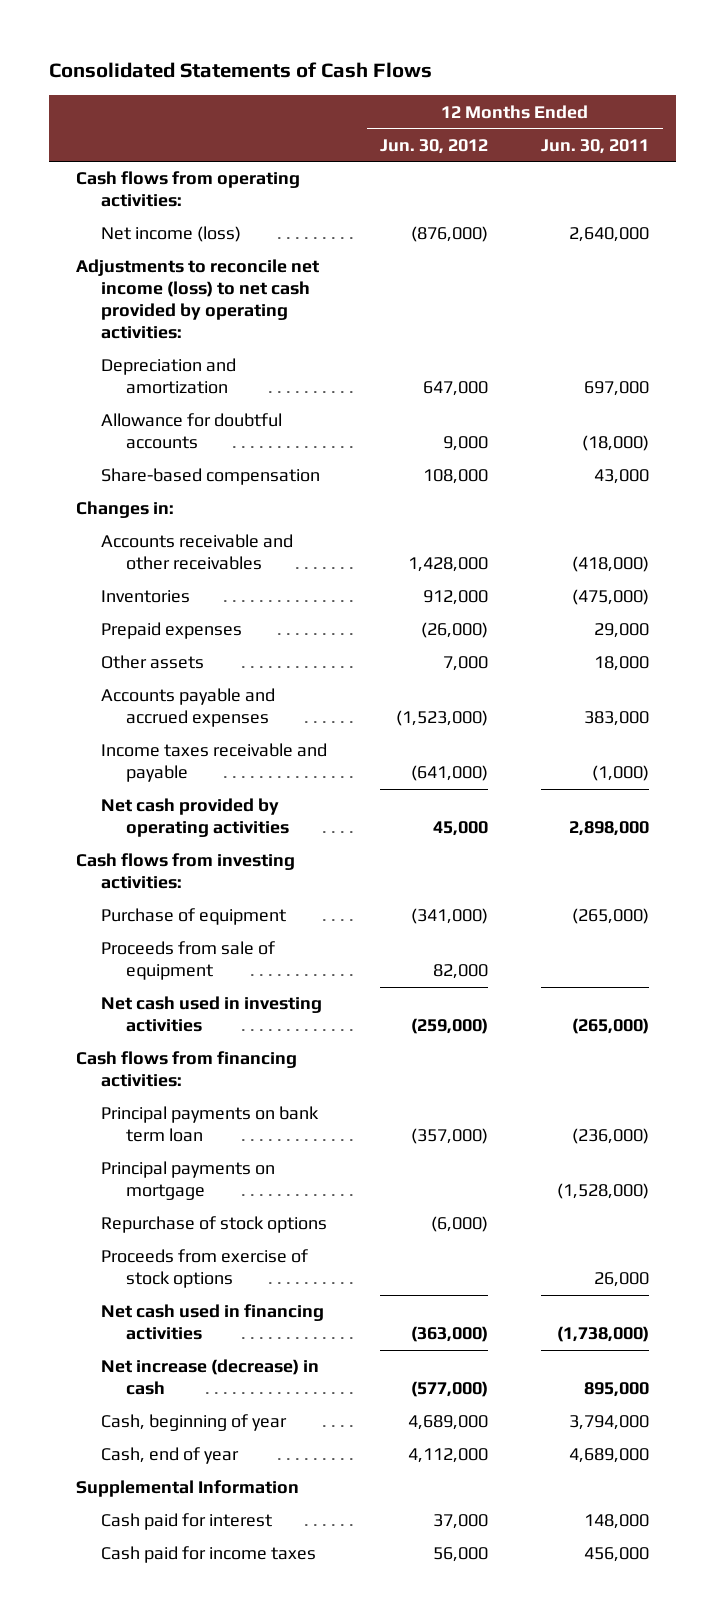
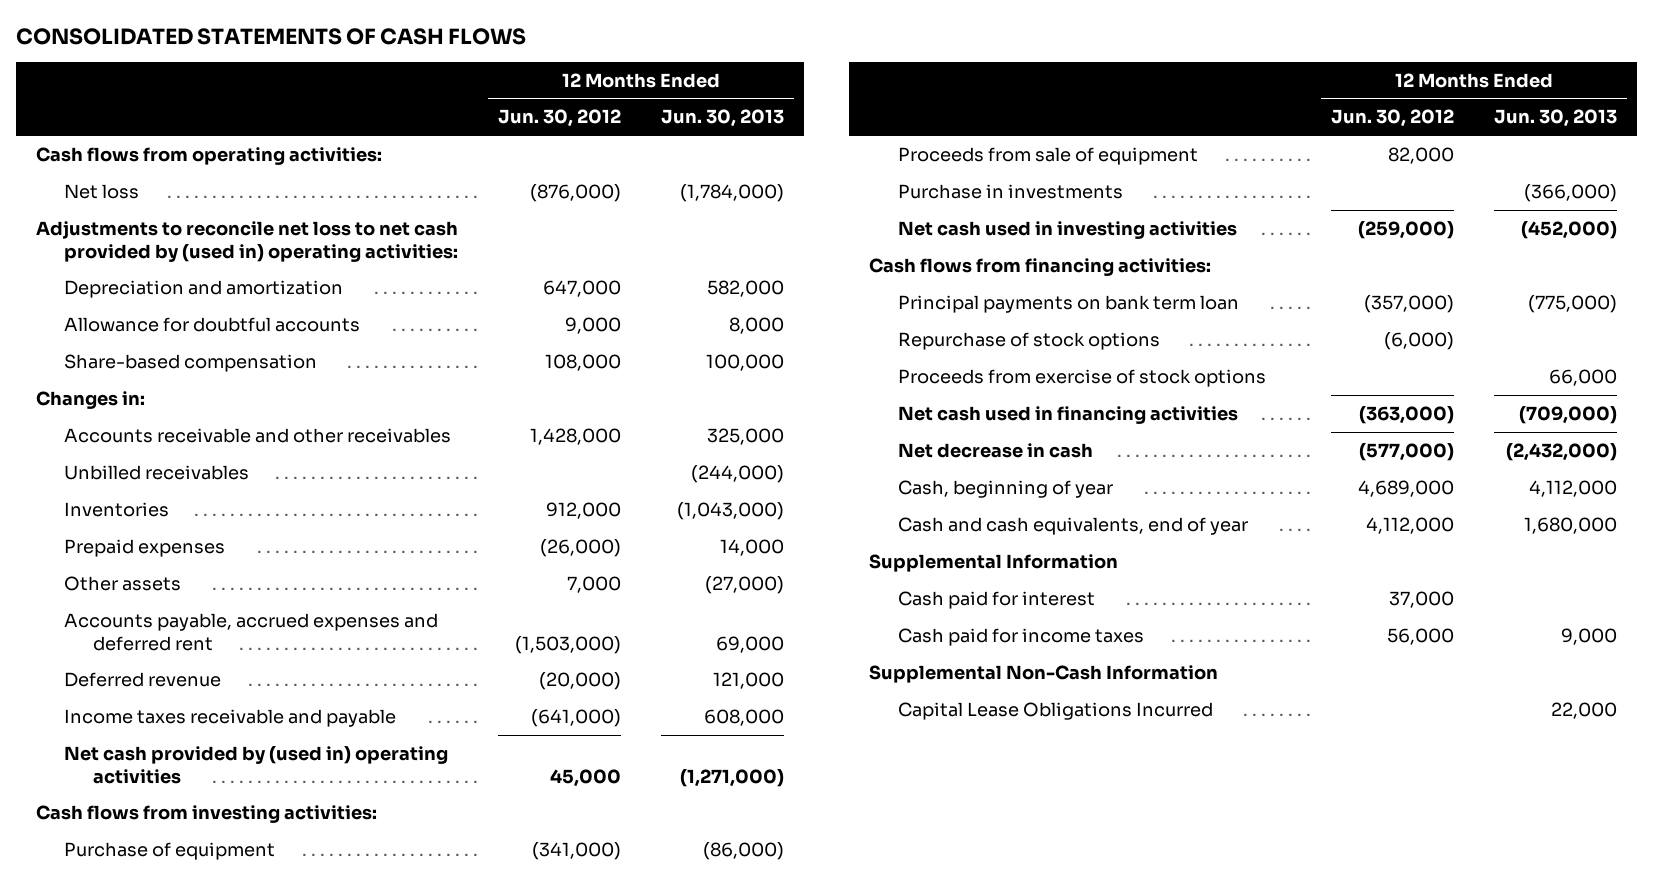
- Consolidated Statements of Cash Flows
+ CONSOLIDATED STATEMENTS OF CASH FLOWS
- | 12 Months Ended Jun. 30, 2012 | 12 Months Ended Jun. 30, 2011
+ | 12 Months Ended Jun. 30, 2012 | 12 Months Ended Jun. 30, 2013
- Net income (loss) | (876,000) | 2,640,000
- Adjustments to reconcile net income (loss) to net cash provided by operating activities:
+ Net loss | (876,000) | (1,784,000)
+ Adjustments to reconcile net loss to net cash provided by (used in) operating activities:
+ Unbilled receivables | | (244,000)
- Accounts payable and accrued expenses | (1,523,000) | 383,000
+ Accounts payable, accrued expenses and deferred rent | (1,503,000) | 69,000
+ Deferred revenue | (20,000) | 121,000
- Net cash provided by operating activities | 45,000 | 2,898,000
+ Net cash provided by (used in) operating activities | 45,000 | (1,271,000)
+ Purchase in investments | | (366,000)
- Principal payments on mortgage | | (1,528,000)
- Net increase (decrease) in cash | (577,000) | 895,000
+ Net decrease in cash | (577,000) | (2,432,000)
- Cash, end of year | 4,112,000 | 4,689,000
+ Cash and cash equivalents, end of year | 4,112,000 | 1,680,000
+ Supplemental Non-Cash Information
+ Capital Lease Obligations Incurred | | 22,000

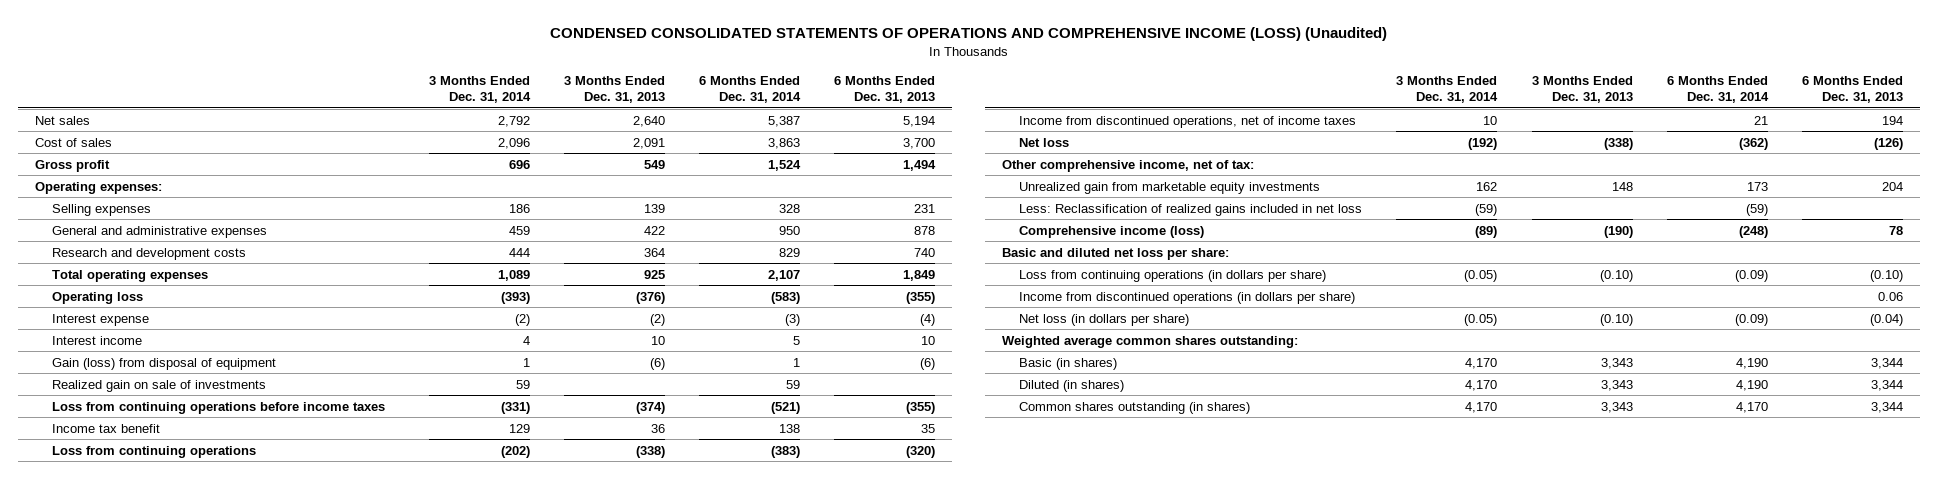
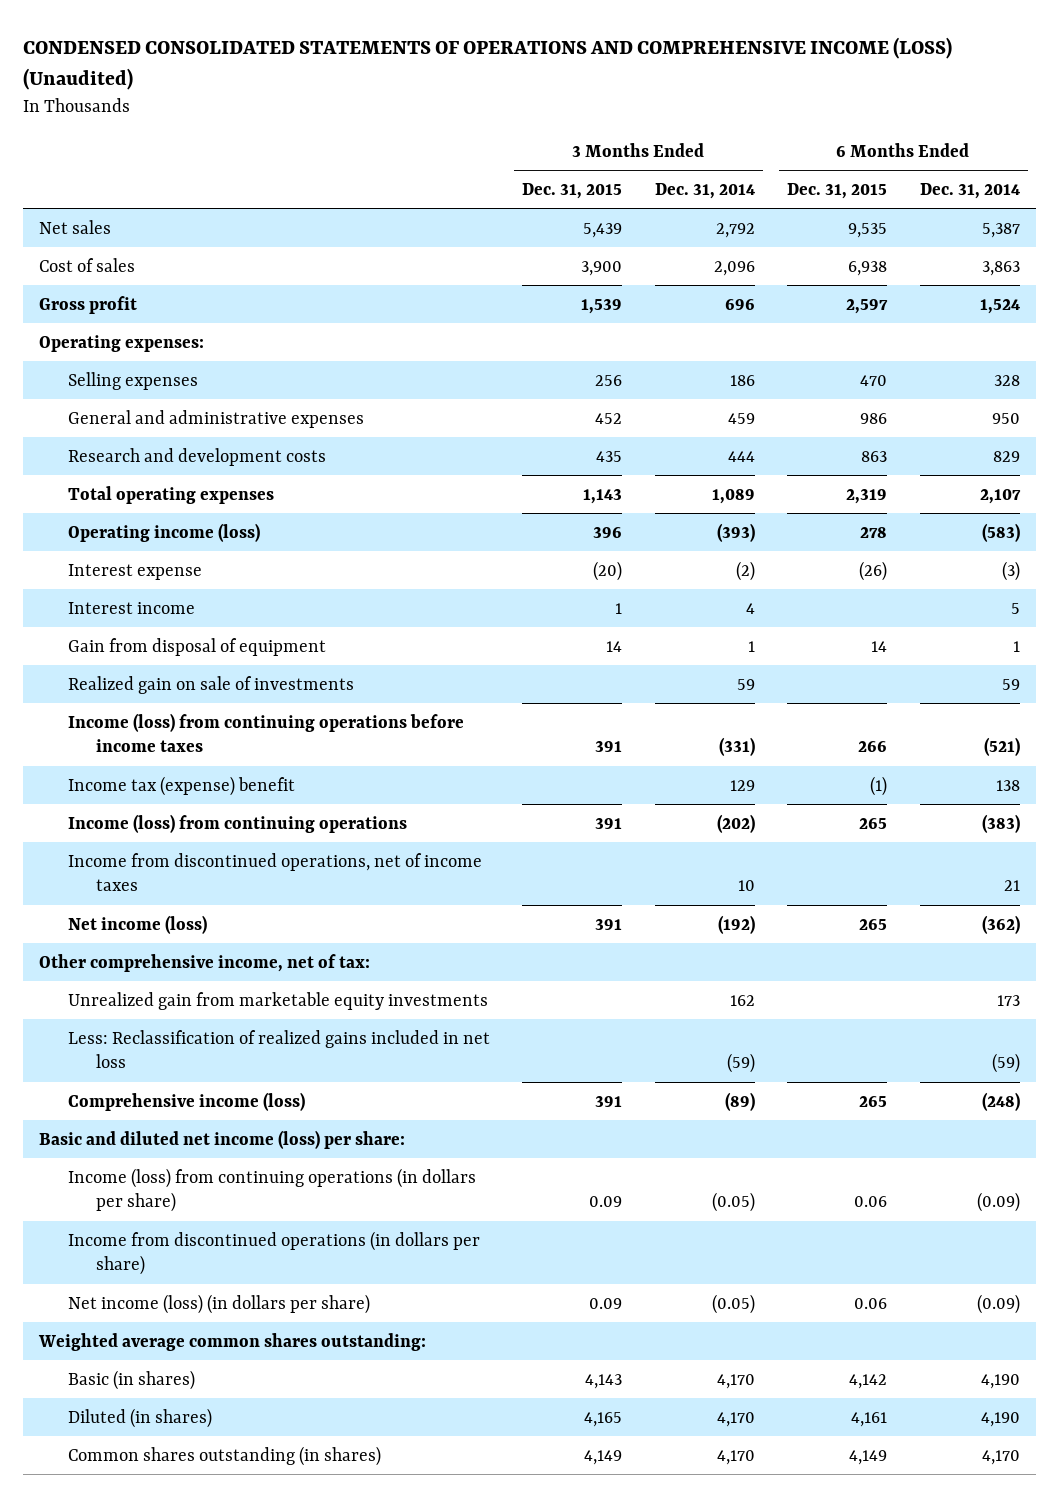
- | 3 Months Ended Dec. 31, 2014 | 3 Months Ended Dec. 31, 2013 | 6 Months Ended Dec. 31, 2014 | 6 Months Ended Dec. 31, 2013
+ | 3 Months Ended Dec. 31, 2015 | 3 Months Ended Dec. 31, 2014 | 6 Months Ended Dec. 31, 2015 | 6 Months Ended Dec. 31, 2014
- Operating loss | (393) | (376) | (583) | (355)
+ Operating income (loss) | 396 | (393) | 278 | (583)
- Gain (loss) from disposal of equipment | 1 | (6) | 1 | (6)
+ Gain from disposal of equipment | 14 | 1 | 14 | 1
- Loss from continuing operations before income taxes | (331) | (374) | (521) | (355)
- Income tax benefit | 129 | 36 | 138 | 35
- Loss from continuing operations | (202) | (338) | (383) | (320)
+ Income (loss) from continuing operations before income taxes | 391 | (331) | 266 | (521)
+ Income tax (expense) benefit | | 129 | (1) | 138
+ Income (loss) from continuing operations | 391 | (202) | 265 | (383)
- Net loss | (192) | (338) | (362) | (126)
+ Net income (loss) | 391 | (192) | 265 | (362)
- Basic and diluted net loss per share:
- Loss from continuing operations (in dollars per share) | (0.05) | (0.10) | (0.09) | (0.10)
+ Basic and diluted net income (loss) per share:
+ Income (loss) from continuing operations (in dollars per share) | 0.09 | (0.05) | 0.06 | (0.09)
- Net loss (in dollars per share) | (0.05) | (0.10) | (0.09) | (0.04)
+ Net income (loss) (in dollars per share) | 0.09 | (0.05) | 0.06 | (0.09)

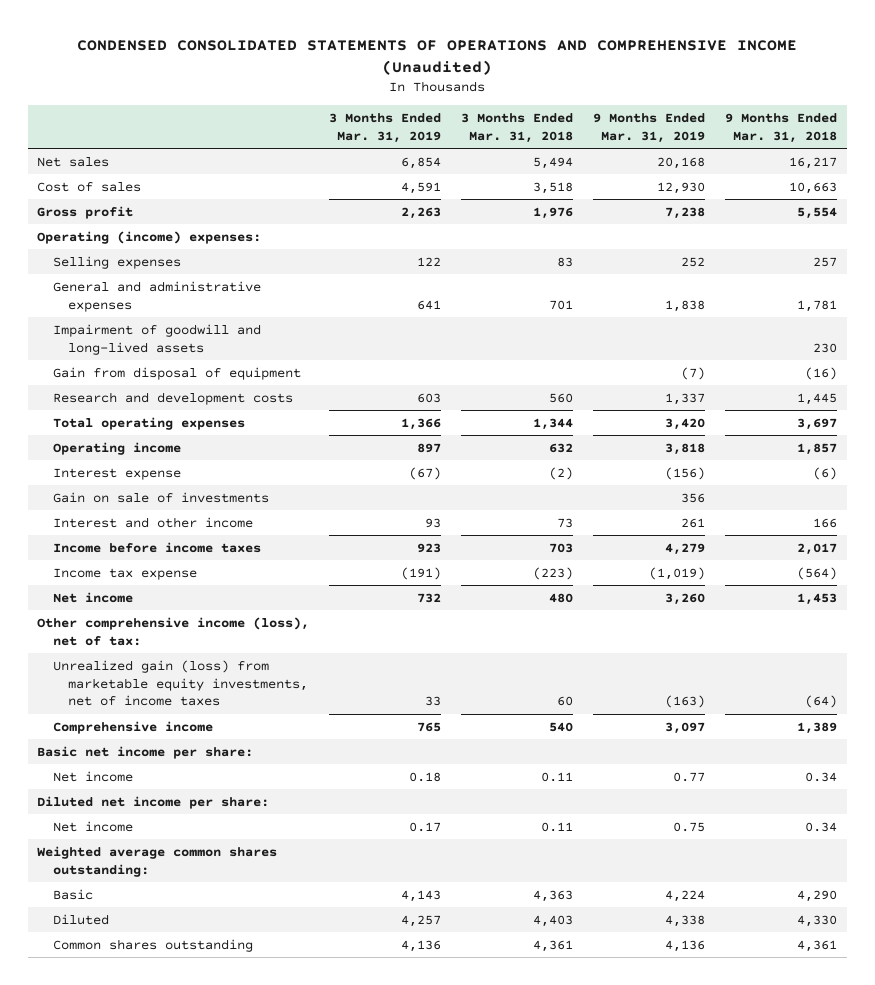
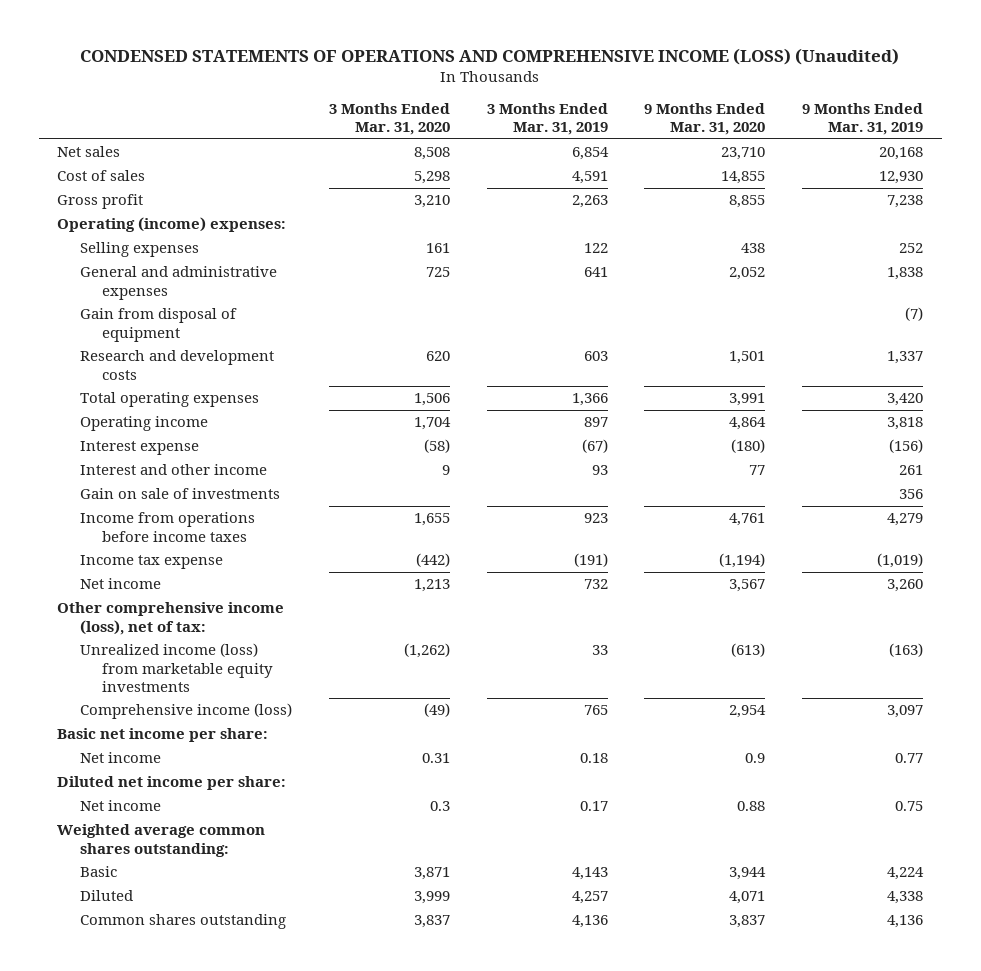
- CONDENSED CONSOLIDATED STATEMENTS OF OPERATIONS AND COMPREHENSIVE INCOME (Unaudited)
+ CONDENSED STATEMENTS OF OPERATIONS AND COMPREHENSIVE INCOME (LOSS) (Unaudited)
- | 3 Months Ended Mar. 31, 2019 | 3 Months Ended Mar. 31, 2018 | 9 Months Ended Mar. 31, 2019 | 9 Months Ended Mar. 31, 2018
+ | 3 Months Ended Mar. 31, 2020 | 3 Months Ended Mar. 31, 2019 | 9 Months Ended Mar. 31, 2020 | 9 Months Ended Mar. 31, 2019
- Impairment of goodwill and long-lived assets | | | | 230
- Income before income taxes | 923 | 703 | 4,279 | 2,017
moved down: Gain on sale of investments | | | | 356
+ Income from operations before income taxes | 1,655 | 923 | 4,761 | 4,279
- Unrealized gain (loss) from marketable equity investments, net of income taxes | 33 | 60 | (163) | (64)
- Comprehensive income | 765 | 540 | 3,097 | 1,389
+ Unrealized income (loss) from marketable equity investments | (1,262) | 33 | (613) | (163)
+ Comprehensive income (loss) | (49) | 765 | 2,954 | 3,097

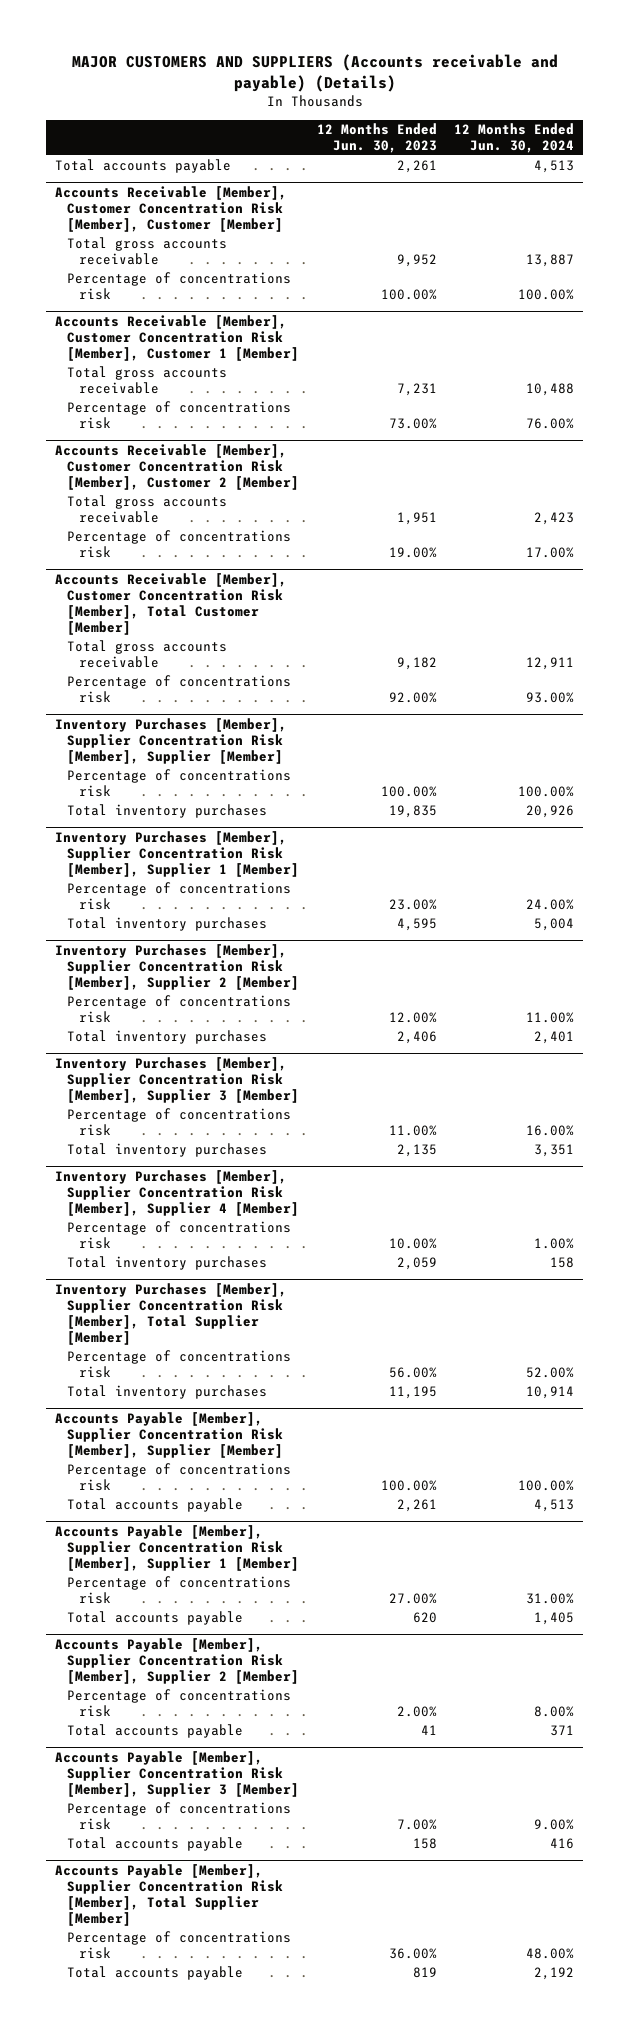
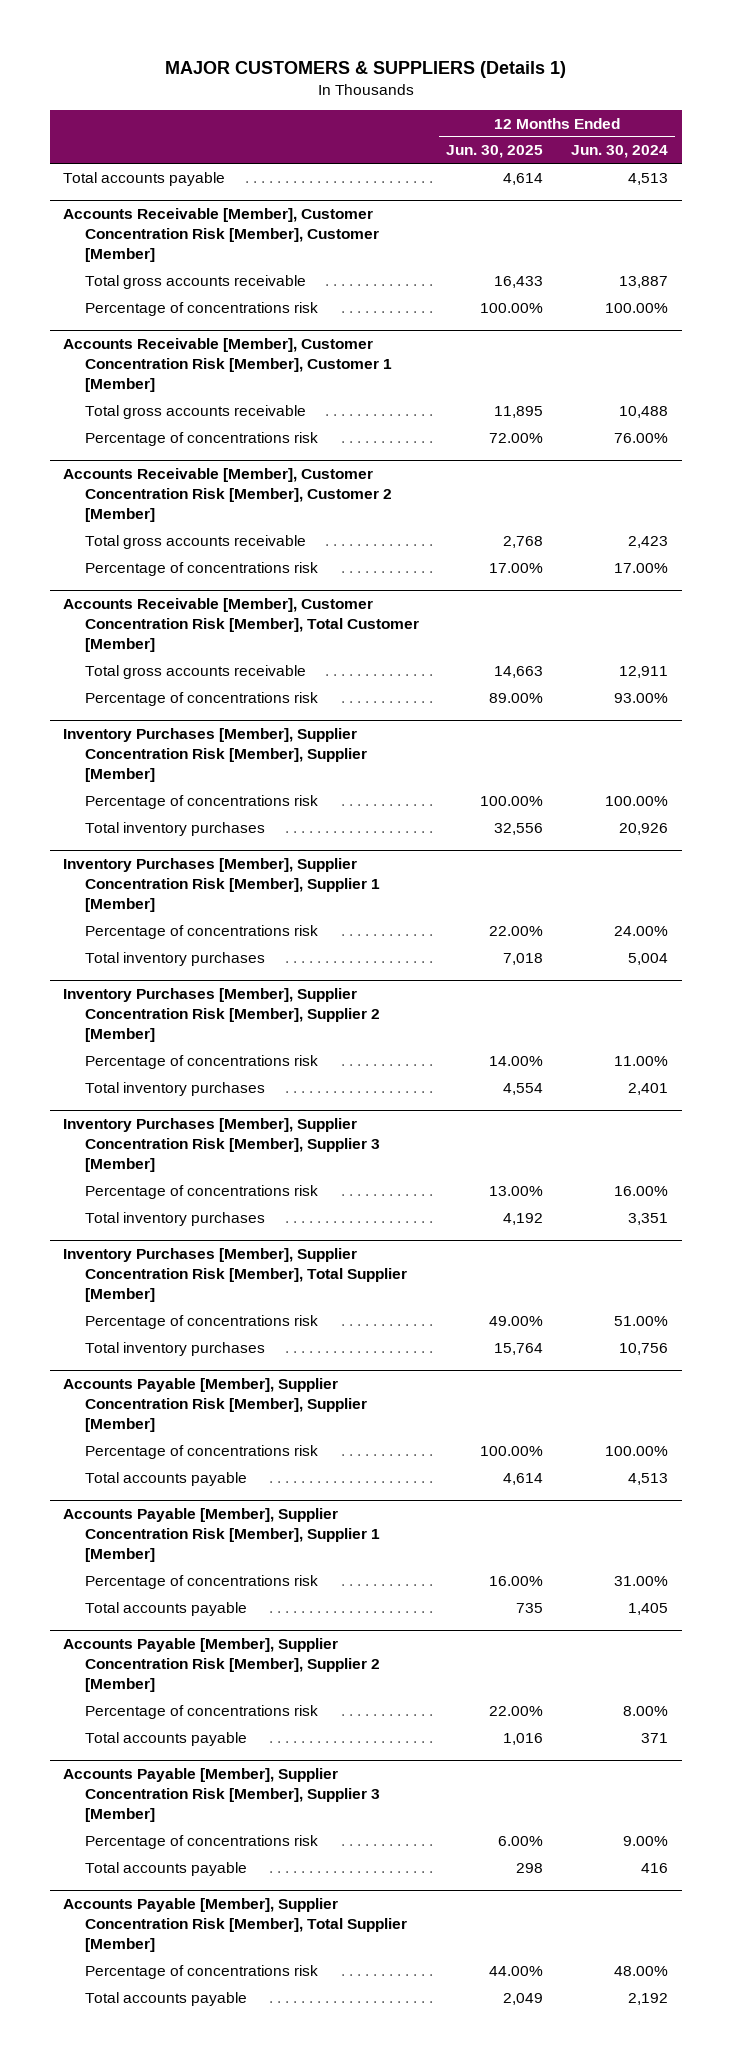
- MAJOR CUSTOMERS AND SUPPLIERS (Accounts receivable and payable) (Details)
+ MAJOR CUSTOMERS & SUPPLIERS (Details 1)
- | 12 Months Ended Jun. 30, 2023 | 12 Months Ended Jun. 30, 2024
+ | 12 Months Ended Jun. 30, 2025 | 12 Months Ended Jun. 30, 2024
- Inventory Purchases [Member], Supplier Concentration Risk [Member], Supplier 4 [Member]
- Percentage of concentrations risk | 10.00% | 1.00%
- Total inventory purchases | 2,059 | 158
@ Inventory Purchases [Member], Supplier Concentration Risk [Member], Total Supplier [Member]
- Percentage of concentrations risk | 56.00% | 52.00%
- Total inventory purchases | 11,195 | 10,914
+ Percentage of concentrations risk | 49.00% | 51.00%
+ Total inventory purchases | 15,764 | 10,756

